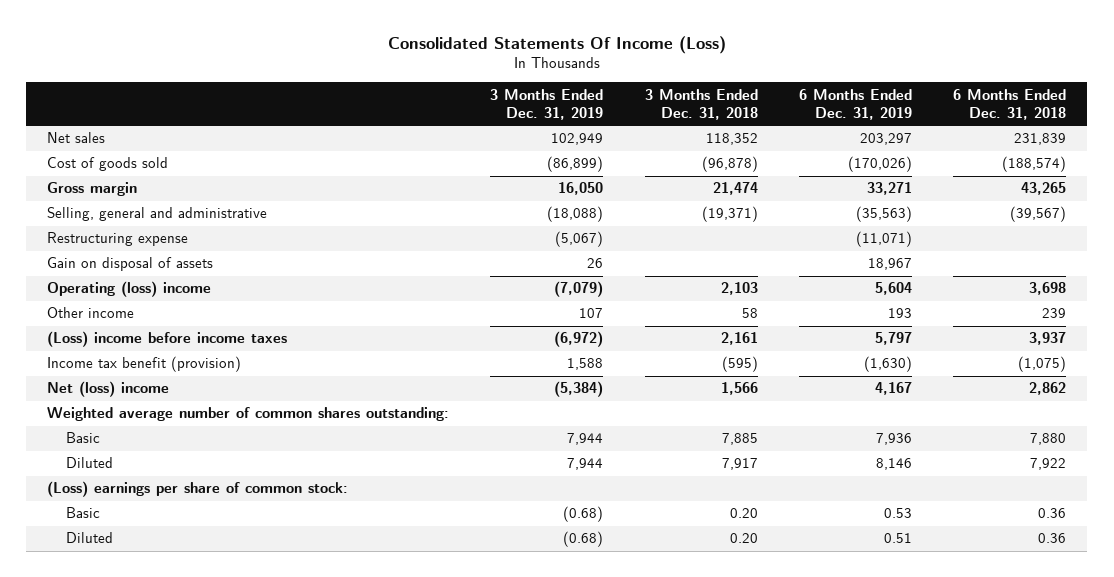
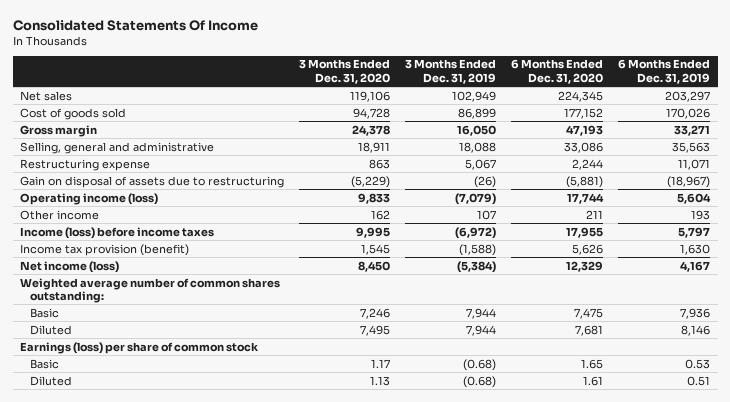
- Consolidated Statements Of Income (Loss)
+ Consolidated Statements Of Income
- | 3 Months Ended Dec. 31, 2019 | 3 Months Ended Dec. 31, 2018 | 6 Months Ended Dec. 31, 2019 | 6 Months Ended Dec. 31, 2018
+ | 3 Months Ended Dec. 31, 2020 | 3 Months Ended Dec. 31, 2019 | 6 Months Ended Dec. 31, 2020 | 6 Months Ended Dec. 31, 2019
- Cost of goods sold | (86,899) | (96,878) | (170,026) | (188,574)
+ Cost of goods sold | 94,728 | 86,899 | 177,152 | 170,026
- Selling, general and administrative | (18,088) | (19,371) | (35,563) | (39,567)
- Restructuring expense | (5,067) | | (11,071) |
- Gain on disposal of assets | 26 | | 18,967 |
- Operating (loss) income | (7,079) | 2,103 | 5,604 | 3,698
+ Selling, general and administrative | 18,911 | 18,088 | 33,086 | 35,563
+ Restructuring expense | 863 | 5,067 | 2,244 | 11,071
+ Gain on disposal of assets due to restructuring | (5,229) | (26) | (5,881) | (18,967)
+ Operating income (loss) | 9,833 | (7,079) | 17,744 | 5,604
- (Loss) income before income taxes | (6,972) | 2,161 | 5,797 | 3,937
- Income tax benefit (provision) | 1,588 | (595) | (1,630) | (1,075)
- Net (loss) income | (5,384) | 1,566 | 4,167 | 2,862
+ Income (loss) before income taxes | 9,995 | (6,972) | 17,955 | 5,797
+ Income tax provision (benefit) | 1,545 | (1,588) | 5,626 | 1,630
+ Net income (loss) | 8,450 | (5,384) | 12,329 | 4,167
- (Loss) earnings per share of common stock:
+ Earnings (loss) per share of common stock

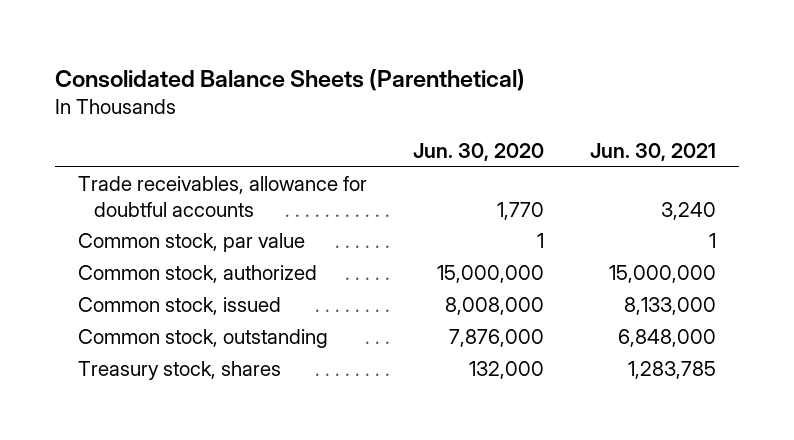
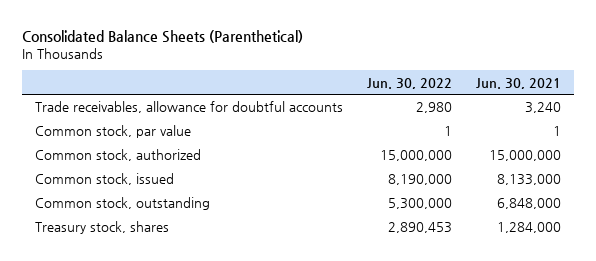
- | Jun. 30, 2020 | Jun. 30, 2021
+ | Jun. 30, 2022 | Jun. 30, 2021
- Treasury stock, shares | 132,000 | 1,283,785
+ Treasury stock, shares | 2,890,453 | 1,284,000

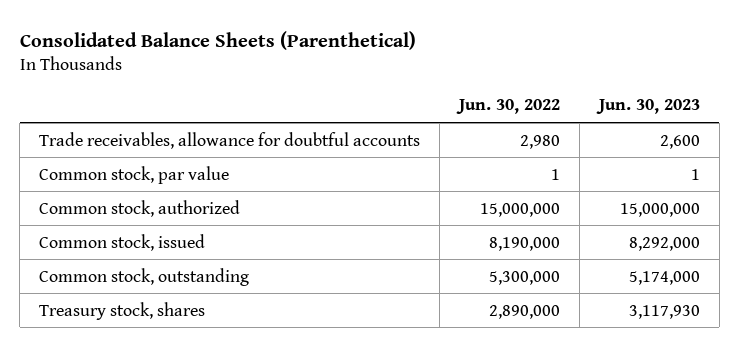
- | Jun. 30, 2022 | Jun. 30, 2021
+ | Jun. 30, 2022 | Jun. 30, 2023
- Treasury stock, shares | 2,890,453 | 1,284,000
+ Treasury stock, shares | 2,890,000 | 3,117,930

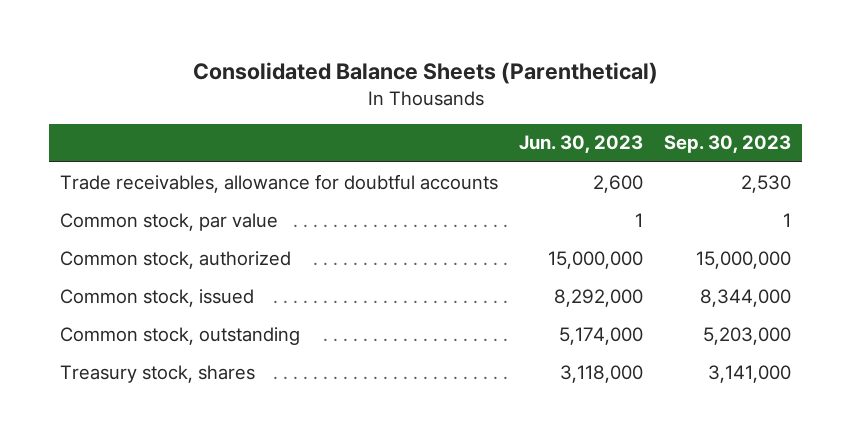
- | Jun. 30, 2022 | Jun. 30, 2023
+ | Jun. 30, 2023 | Sep. 30, 2023
- Treasury stock, shares | 2,890,000 | 3,117,930
+ Treasury stock, shares | 3,118,000 | 3,141,000

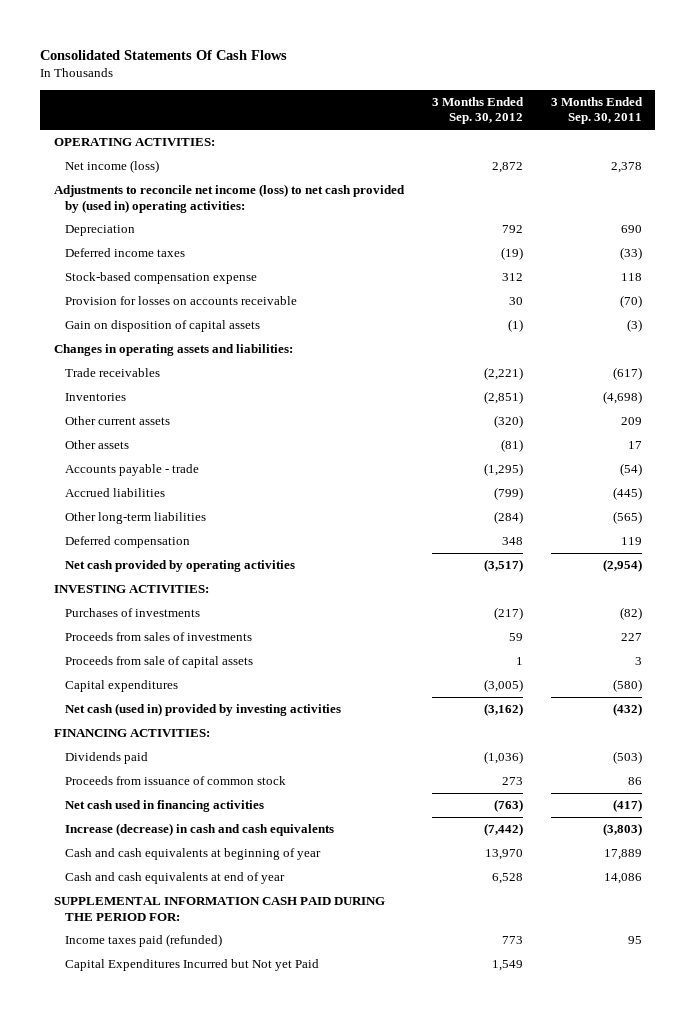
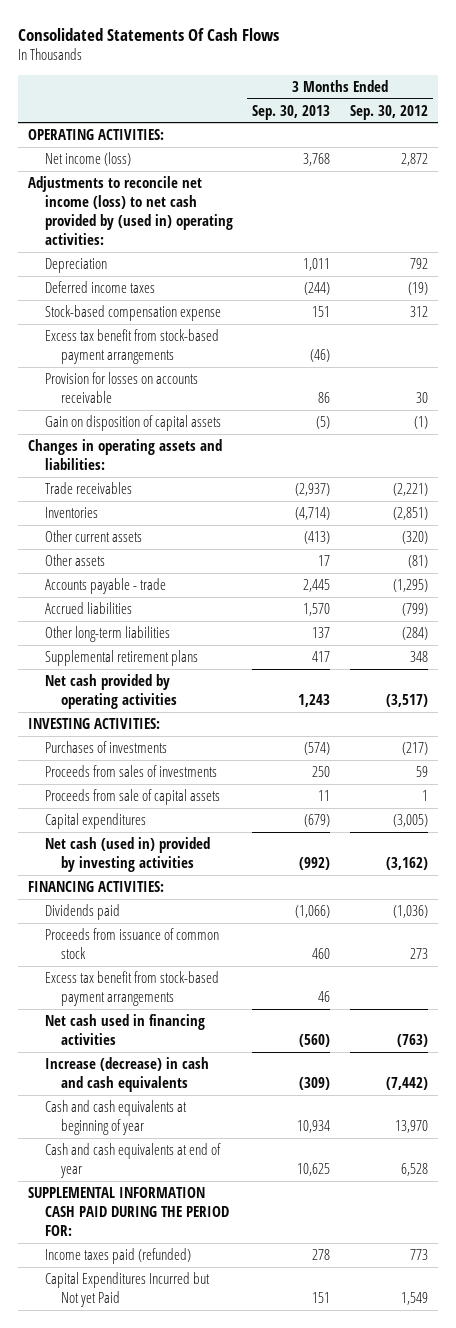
- | 3 Months Ended Sep. 30, 2012 | 3 Months Ended Sep. 30, 2011
+ | 3 Months Ended Sep. 30, 2013 | 3 Months Ended Sep. 30, 2012
+ Excess tax benefit from stock-based payment arrangements | (46) |
- Deferred compensation | 348 | 119
+ Supplemental retirement plans | 417 | 348
+ Excess tax benefit from stock-based payment arrangements | 46 |

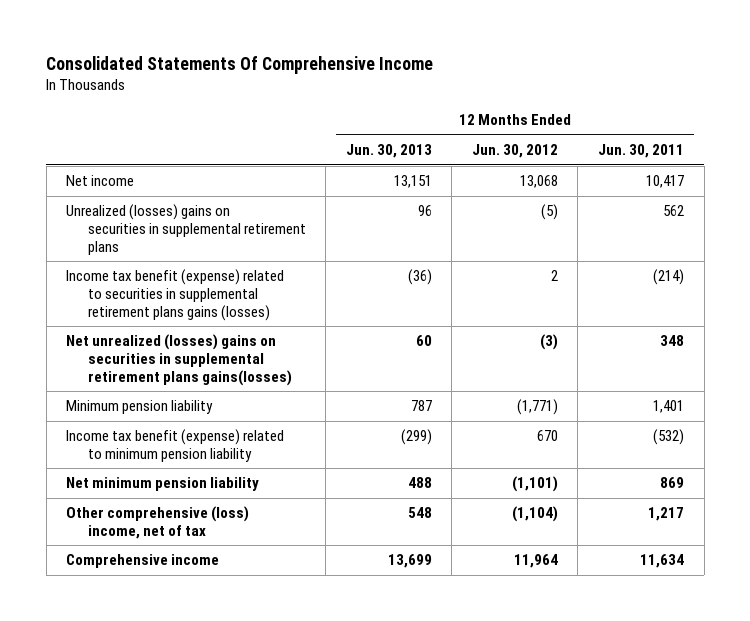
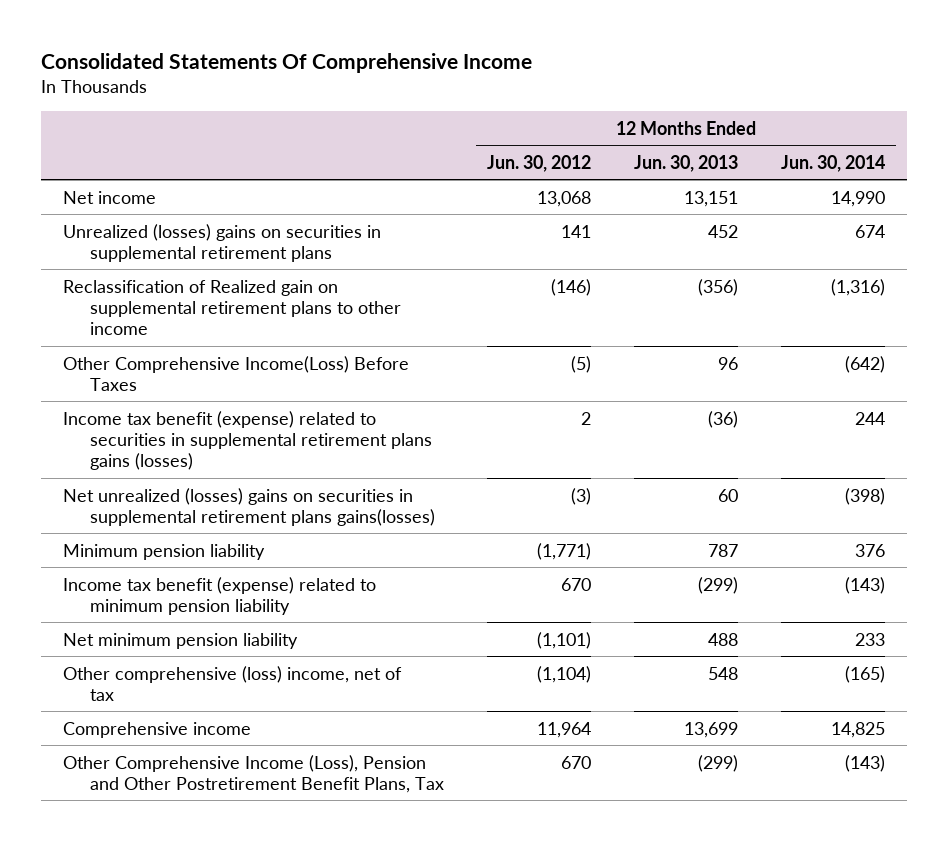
- | 12 Months Ended Jun. 30, 2013 | 12 Months Ended Jun. 30, 2012 | 12 Months Ended Jun. 30, 2011
+ | 12 Months Ended Jun. 30, 2012 | 12 Months Ended Jun. 30, 2013 | 12 Months Ended Jun. 30, 2014
- Unrealized (losses) gains on securities in supplemental retirement plans | 96 | (5) | 562
+ Unrealized (losses) gains on securities in supplemental retirement plans | 141 | 452 | 674
+ Reclassification of Realized gain on supplemental retirement plans to other income | (146) | (356) | (1,316)
+ Other Comprehensive Income(Loss) Before Taxes | (5) | 96 | (642)
+ Other Comprehensive Income (Loss), Pension and Other Postretirement Benefit Plans, Tax | 670 | (299) | (143)

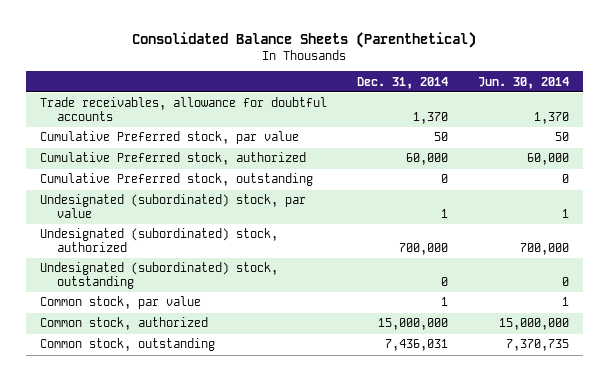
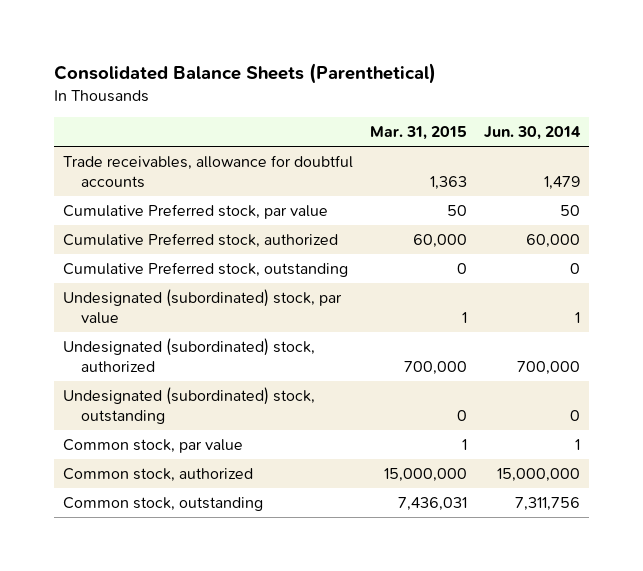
- | Dec. 31, 2014 | Jun. 30, 2014
+ | Mar. 31, 2015 | Jun. 30, 2014
- Trade receivables, allowance for doubtful accounts | 1,370 | 1,370
+ Trade receivables, allowance for doubtful accounts | 1,363 | 1,479
- Common stock, outstanding | 7,436,031 | 7,370,735
+ Common stock, outstanding | 7,436,031 | 7,311,756

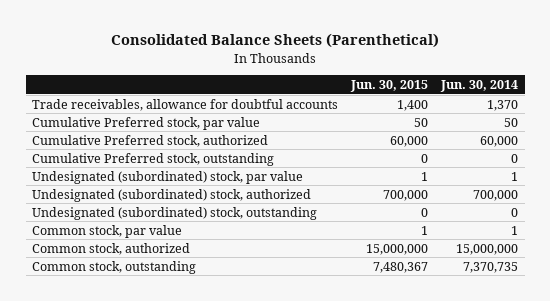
- | Mar. 31, 2015 | Jun. 30, 2014
+ | Jun. 30, 2015 | Jun. 30, 2014
- Trade receivables, allowance for doubtful accounts | 1,363 | 1,479
+ Trade receivables, allowance for doubtful accounts | 1,400 | 1,370
- Common stock, outstanding | 7,436,031 | 7,311,756
+ Common stock, outstanding | 7,480,367 | 7,370,735

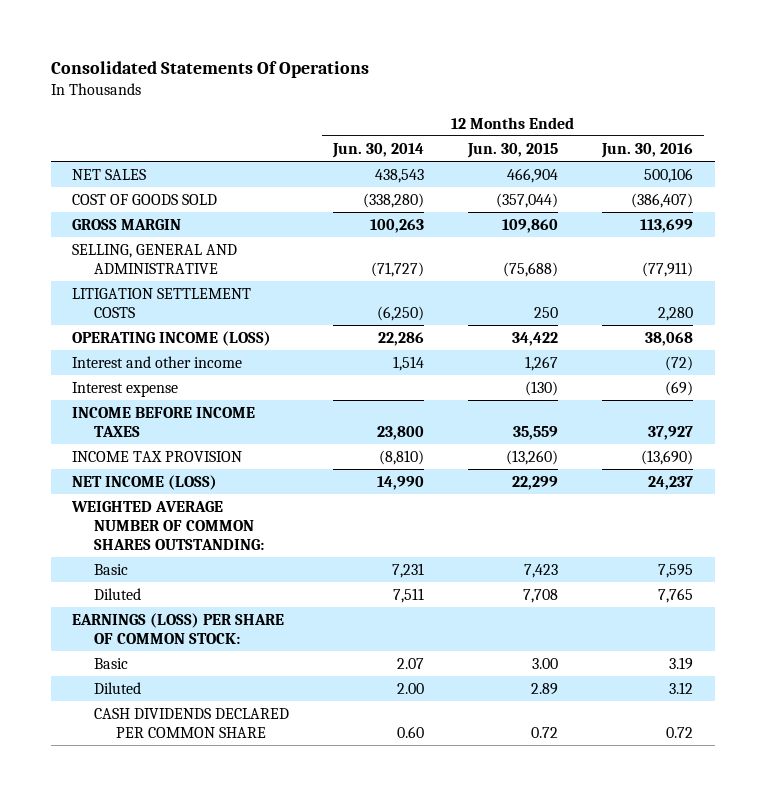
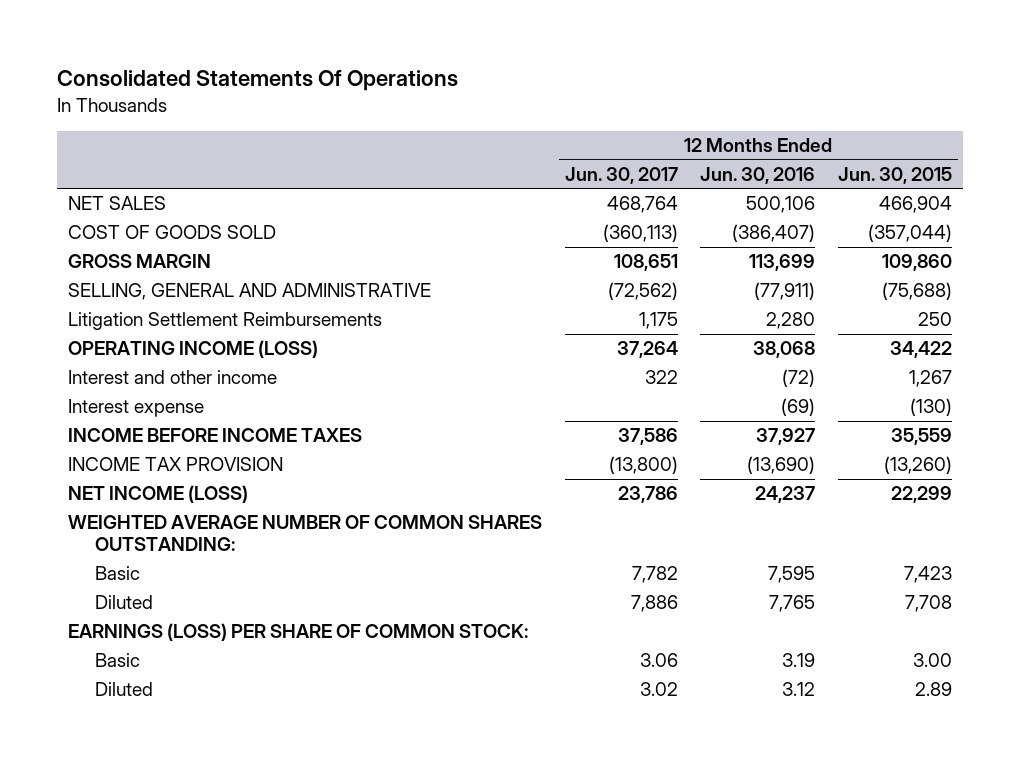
- | 12 Months Ended Jun. 30, 2014 | 12 Months Ended Jun. 30, 2015 | 12 Months Ended Jun. 30, 2016
+ | 12 Months Ended Jun. 30, 2017 | 12 Months Ended Jun. 30, 2016 | 12 Months Ended Jun. 30, 2015
- LITIGATION SETTLEMENT COSTS | (6,250) | 250 | 2,280
+ Litigation Settlement Reimbursements | 1,175 | 2,280 | 250
- CASH DIVIDENDS DECLARED PER COMMON SHARE | 0.60 | 0.72 | 0.72

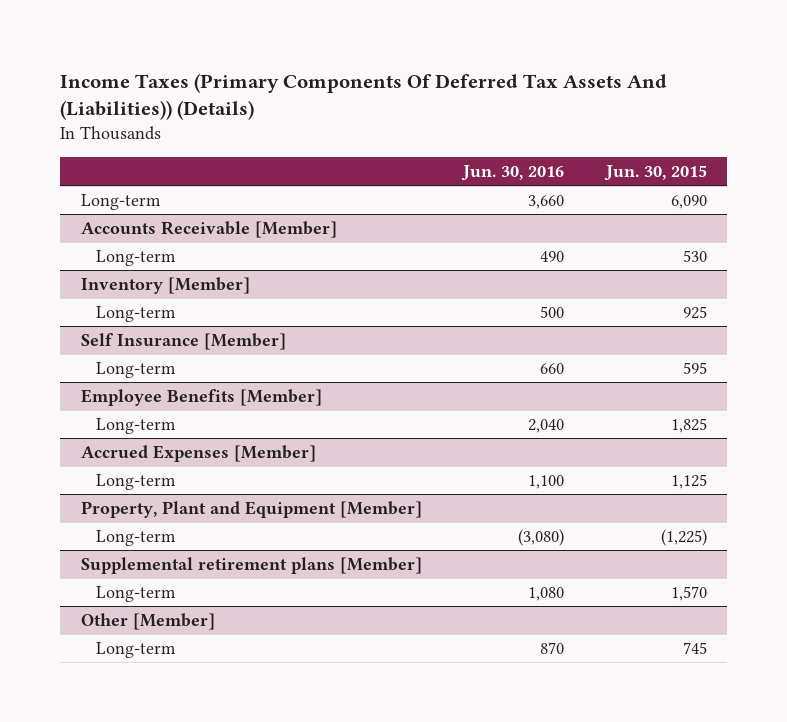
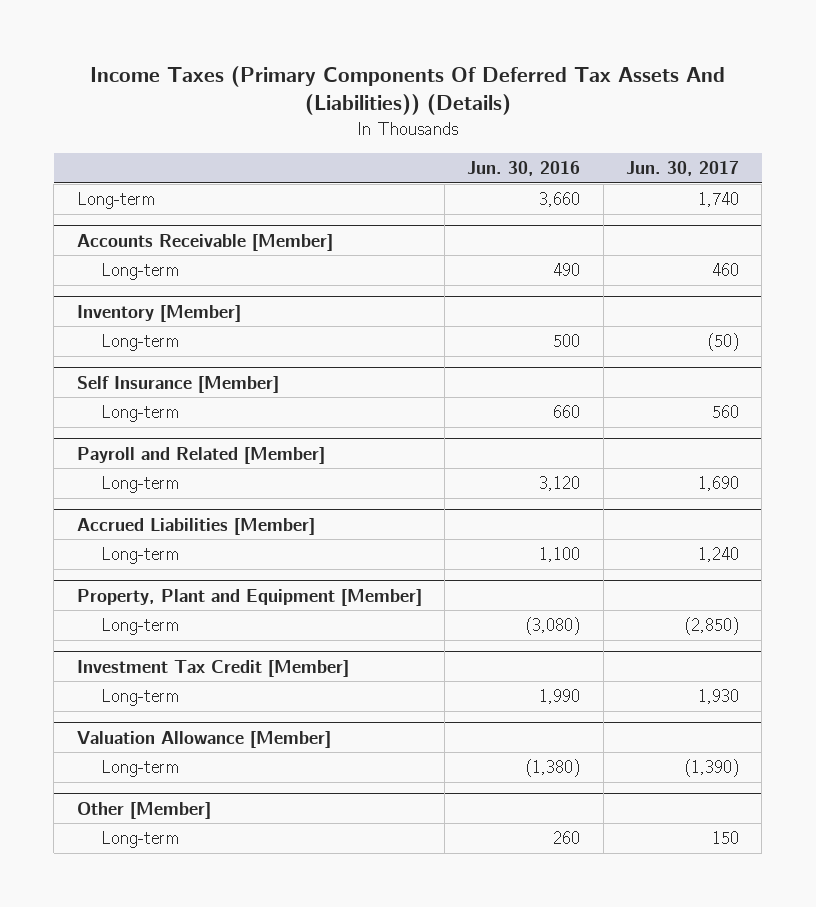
- | Jun. 30, 2016 | Jun. 30, 2015
+ | Jun. 30, 2016 | Jun. 30, 2017
- Employee Benefits [Member]
- Long-term | 2,040 | 1,825
- Accrued Expenses [Member]
+ Payroll and Related [Member]
+ Long-term | 3,120 | 1,690
+ Accrued Liabilities [Member]
- Supplemental retirement plans [Member]
- Long-term | 1,080 | 1,570
+ Investment Tax Credit [Member]
+ Long-term | 1,990 | 1,930
+ Valuation Allowance [Member]
+ Long-term | (1,380) | (1,390)
@ Other [Member]
- Long-term | 870 | 745
+ Long-term | 260 | 150

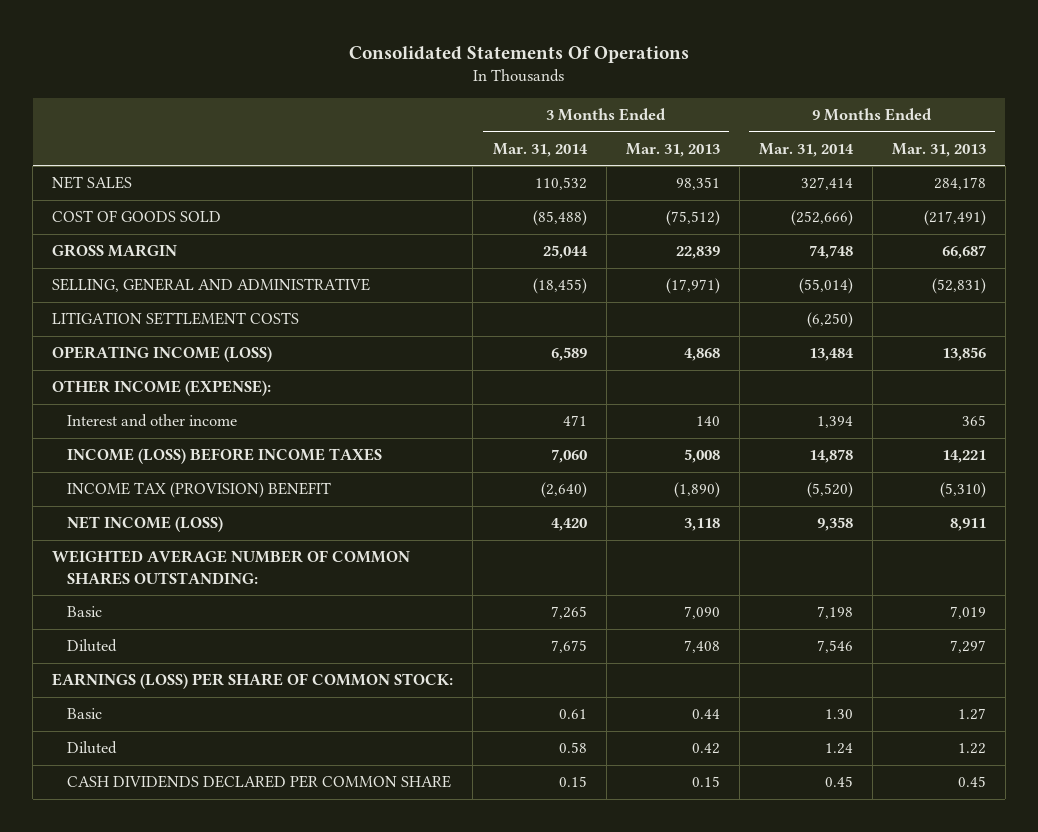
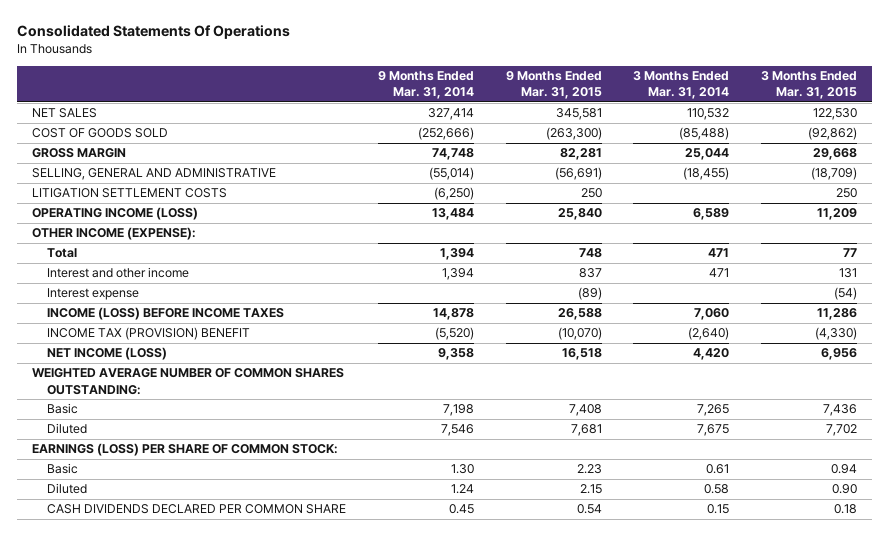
- | 3 Months Ended Mar. 31, 2014 | 3 Months Ended Mar. 31, 2013 | 9 Months Ended Mar. 31, 2014 | 9 Months Ended Mar. 31, 2013
+ | 9 Months Ended Mar. 31, 2014 | 9 Months Ended Mar. 31, 2015 | 3 Months Ended Mar. 31, 2014 | 3 Months Ended Mar. 31, 2015
+ Total | 1,394 | 748 | 471 | 77
+ Interest expense | | (89) | | (54)

